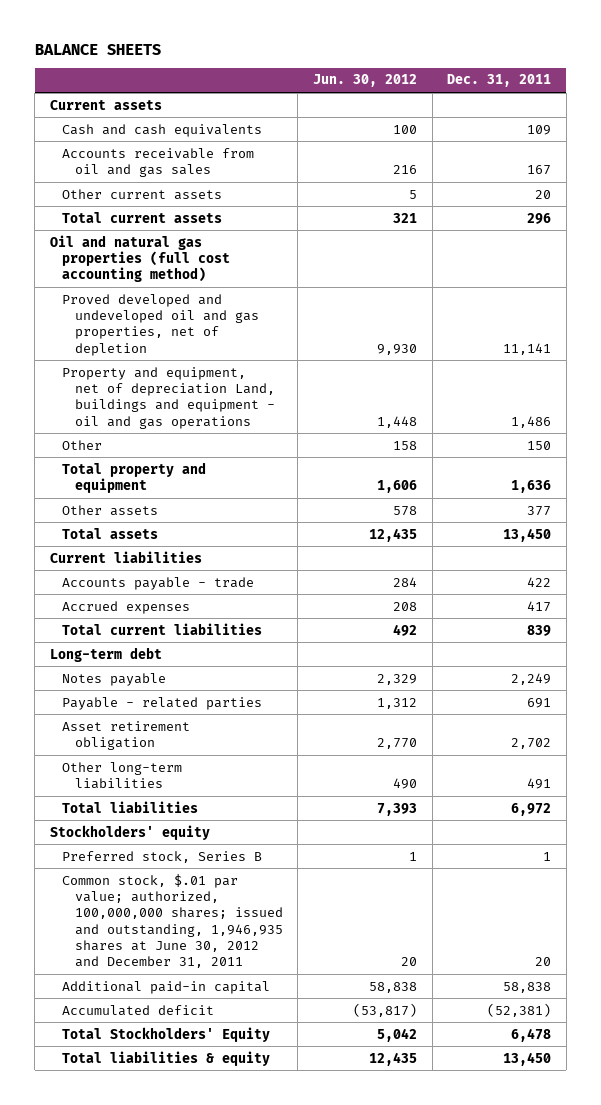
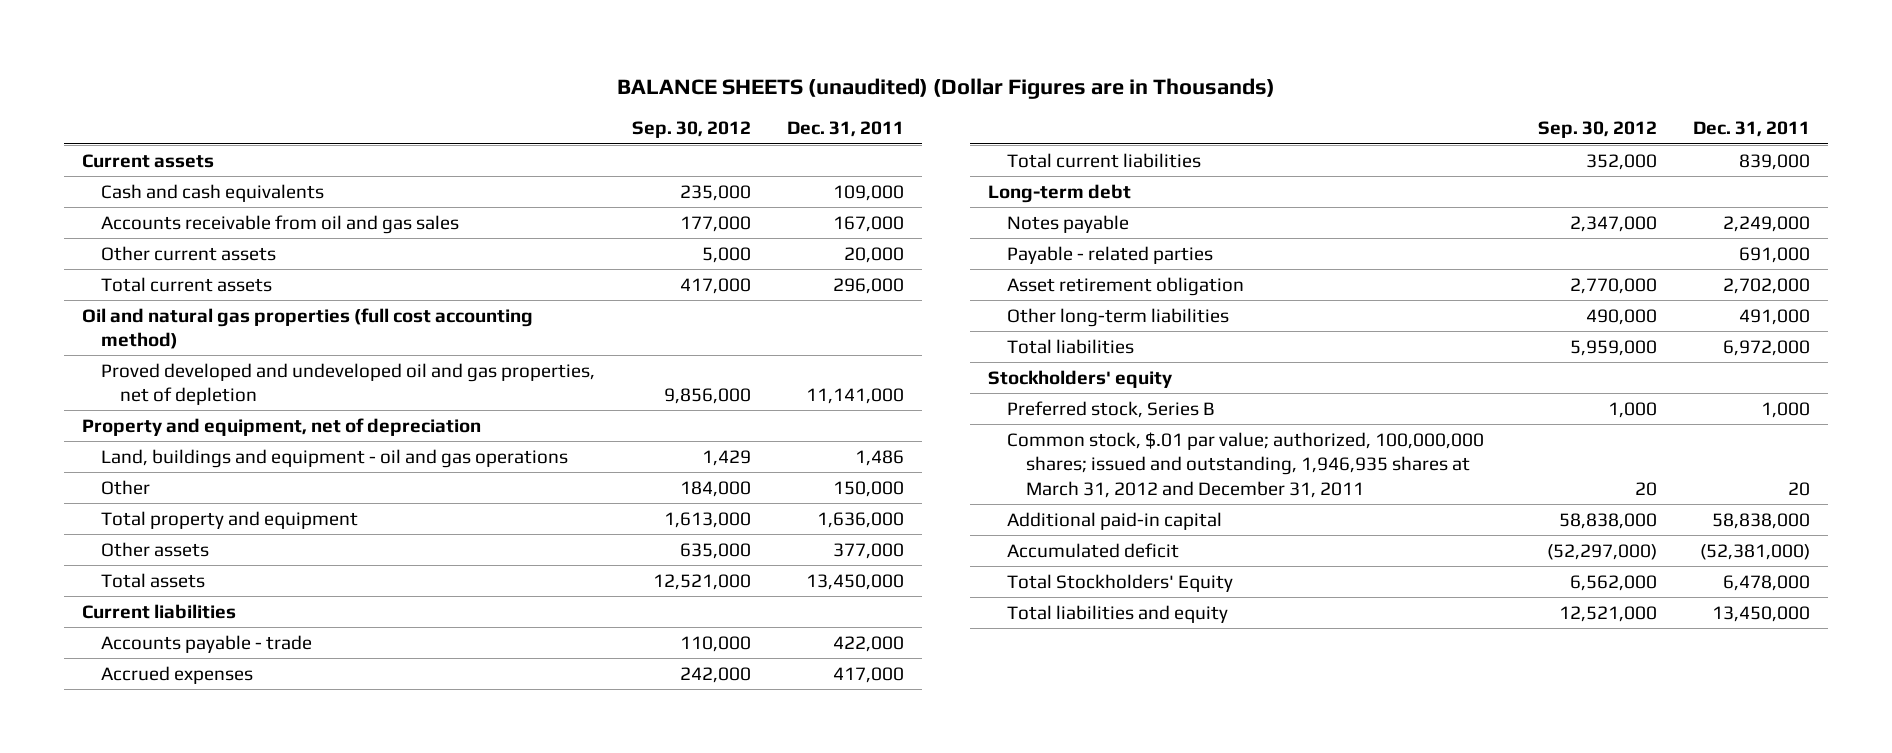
- BALANCE SHEETS
+ BALANCE SHEETS (unaudited) (Dollar Figures are in Thousands)
- | Jun. 30, 2012 | Dec. 31, 2011
+ | Sep. 30, 2012 | Dec. 31, 2011
- Cash and cash equivalents | 100 | 109
- Accounts receivable from oil and gas sales | 216 | 167
- Other current assets | 5 | 20
- Total current assets | 321 | 296
+ Cash and cash equivalents | 235,000 | 109,000
+ Accounts receivable from oil and gas sales | 177,000 | 167,000
+ Other current assets | 5,000 | 20,000
+ Total current assets | 417,000 | 296,000
- Proved developed and undeveloped oil and gas properties, net of depletion | 9,930 | 11,141
- Property and equipment, net of depreciation Land, buildings and equipment - oil and gas operations | 1,448 | 1,486
- Other | 158 | 150
- Total property and equipment | 1,606 | 1,636
- Other assets | 578 | 377
- Total assets | 12,435 | 13,450
+ Proved developed and undeveloped oil and gas properties, net of depletion | 9,856,000 | 11,141,000
+ Property and equipment, net of depreciation
+ Land, buildings and equipment - oil and gas operations | 1,429 | 1,486
+ Other | 184,000 | 150,000
+ Total property and equipment | 1,613,000 | 1,636,000
+ Other assets | 635,000 | 377,000
+ Total assets | 12,521,000 | 13,450,000
- Accounts payable - trade | 284 | 422
- Accrued expenses | 208 | 417
- Total current liabilities | 492 | 839
+ Accounts payable - trade | 110,000 | 422,000
+ Accrued expenses | 242,000 | 417,000
+ Total current liabilities | 352,000 | 839,000
- Notes payable | 2,329 | 2,249
- Payable - related parties | 1,312 | 691
- Asset retirement obligation | 2,770 | 2,702
- Other long-term liabilities | 490 | 491
- Total liabilities | 7,393 | 6,972
+ Notes payable | 2,347,000 | 2,249,000
+ Payable - related parties | | 691,000
+ Asset retirement obligation | 2,770,000 | 2,702,000
+ Other long-term liabilities | 490,000 | 491,000
+ Total liabilities | 5,959,000 | 6,972,000
- Preferred stock, Series B | 1 | 1
- Common stock, $.01 par value; authorized, 100,000,000 shares; issued and outstanding, 1,946,935 shares at June 30, 2012 and December 31, 2011 | 20 | 20
- Additional paid-in capital | 58,838 | 58,838
- Accumulated deficit | (53,817) | (52,381)
- Total Stockholders' Equity | 5,042 | 6,478
- Total liabilities & equity | 12,435 | 13,450
+ Preferred stock, Series B | 1,000 | 1,000
+ Common stock, $.01 par value; authorized, 100,000,000 shares; issued and outstanding, 1,946,935 shares at March 31, 2012 and December 31, 2011 | 20 | 20
+ Additional paid-in capital | 58,838,000 | 58,838,000
+ Accumulated deficit | (52,297,000) | (52,381,000)
+ Total Stockholders' Equity | 6,562,000 | 6,478,000
+ Total liabilities and equity | 12,521,000 | 13,450,000

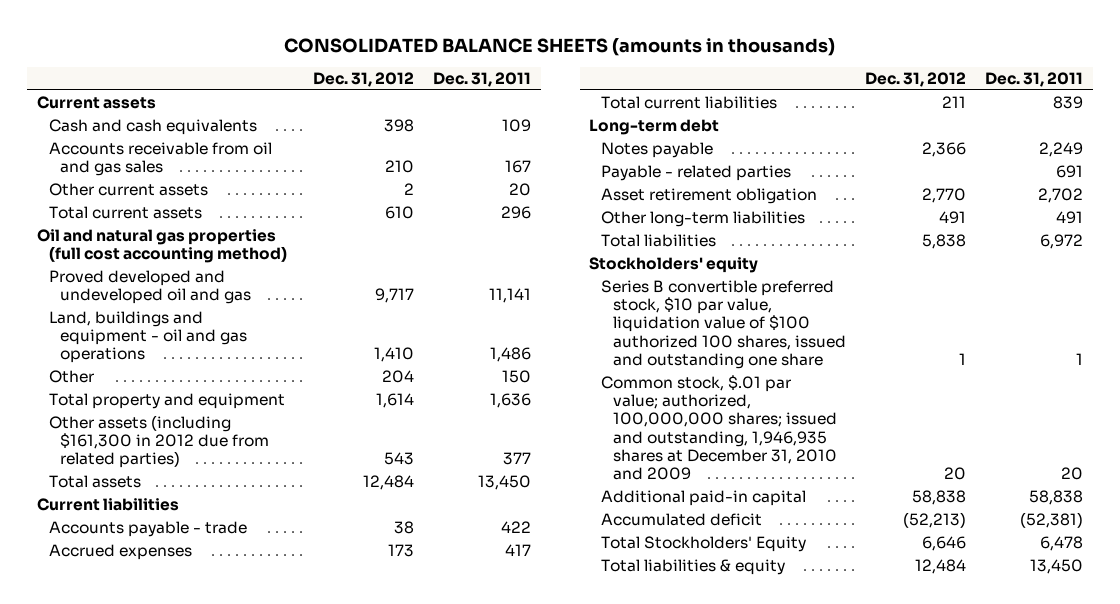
- BALANCE SHEETS (unaudited) (Dollar Figures are in Thousands)
+ CONSOLIDATED BALANCE SHEETS (amounts in thousands)
- | Sep. 30, 2012 | Dec. 31, 2011
+ | Dec. 31, 2012 | Dec. 31, 2011
- Cash and cash equivalents | 235,000 | 109,000
- Accounts receivable from oil and gas sales | 177,000 | 167,000
- Other current assets | 5,000 | 20,000
- Total current assets | 417,000 | 296,000
+ Cash and cash equivalents | 398 | 109
+ Accounts receivable from oil and gas sales | 210 | 167
+ Other current assets | 2 | 20
+ Total current assets | 610 | 296
- Proved developed and undeveloped oil and gas properties, net of depletion | 9,856,000 | 11,141,000
- Property and equipment, net of depreciation
+ Proved developed and undeveloped oil and gas | 9,717 | 11,141
- Other | 184,000 | 150,000
- Total property and equipment | 1,613,000 | 1,636,000
- Other assets | 635,000 | 377,000
- Total assets | 12,521,000 | 13,450,000
+ Other | 204 | 150
+ Total property and equipment | 1,614 | 1,636
+ Other assets (including $161,300 in 2012 due from related parties) | 543 | 377
+ Total assets | 12,484 | 13,450
- Accounts payable - trade | 110,000 | 422,000
- Accrued expenses | 242,000 | 417,000
- Total current liabilities | 352,000 | 839,000
+ Accounts payable - trade | 38 | 422
+ Accrued expenses | 173 | 417
+ Total current liabilities | 211 | 839
- Notes payable | 2,347,000 | 2,249,000
- Payable - related parties | | 691,000
- Asset retirement obligation | 2,770,000 | 2,702,000
- Other long-term liabilities | 490,000 | 491,000
- Total liabilities | 5,959,000 | 6,972,000
+ Notes payable | 2,366 | 2,249
+ Payable - related parties | | 691
+ Asset retirement obligation | 2,770 | 2,702
+ Other long-term liabilities | 491 | 491
+ Total liabilities | 5,838 | 6,972
- Preferred stock, Series B | 1,000 | 1,000
- Common stock, $.01 par value; authorized, 100,000,000 shares; issued and outstanding, 1,946,935 shares at March 31, 2012 and December 31, 2011 | 20 | 20
- Additional paid-in capital | 58,838,000 | 58,838,000
- Accumulated deficit | (52,297,000) | (52,381,000)
- Total Stockholders' Equity | 6,562,000 | 6,478,000
- Total liabilities and equity | 12,521,000 | 13,450,000
+ Series B convertible preferred stock, $10 par value, liquidation value of $100 authorized 100 shares, issued and outstanding one share | 1 | 1
+ Common stock, $.01 par value; authorized, 100,000,000 shares; issued and outstanding, 1,946,935 shares at December 31, 2010 and 2009 | 20 | 20
+ Additional paid-in capital | 58,838 | 58,838
+ Accumulated deficit | (52,213) | (52,381)
+ Total Stockholders' Equity | 6,646 | 6,478
+ Total liabilities & equity | 12,484 | 13,450

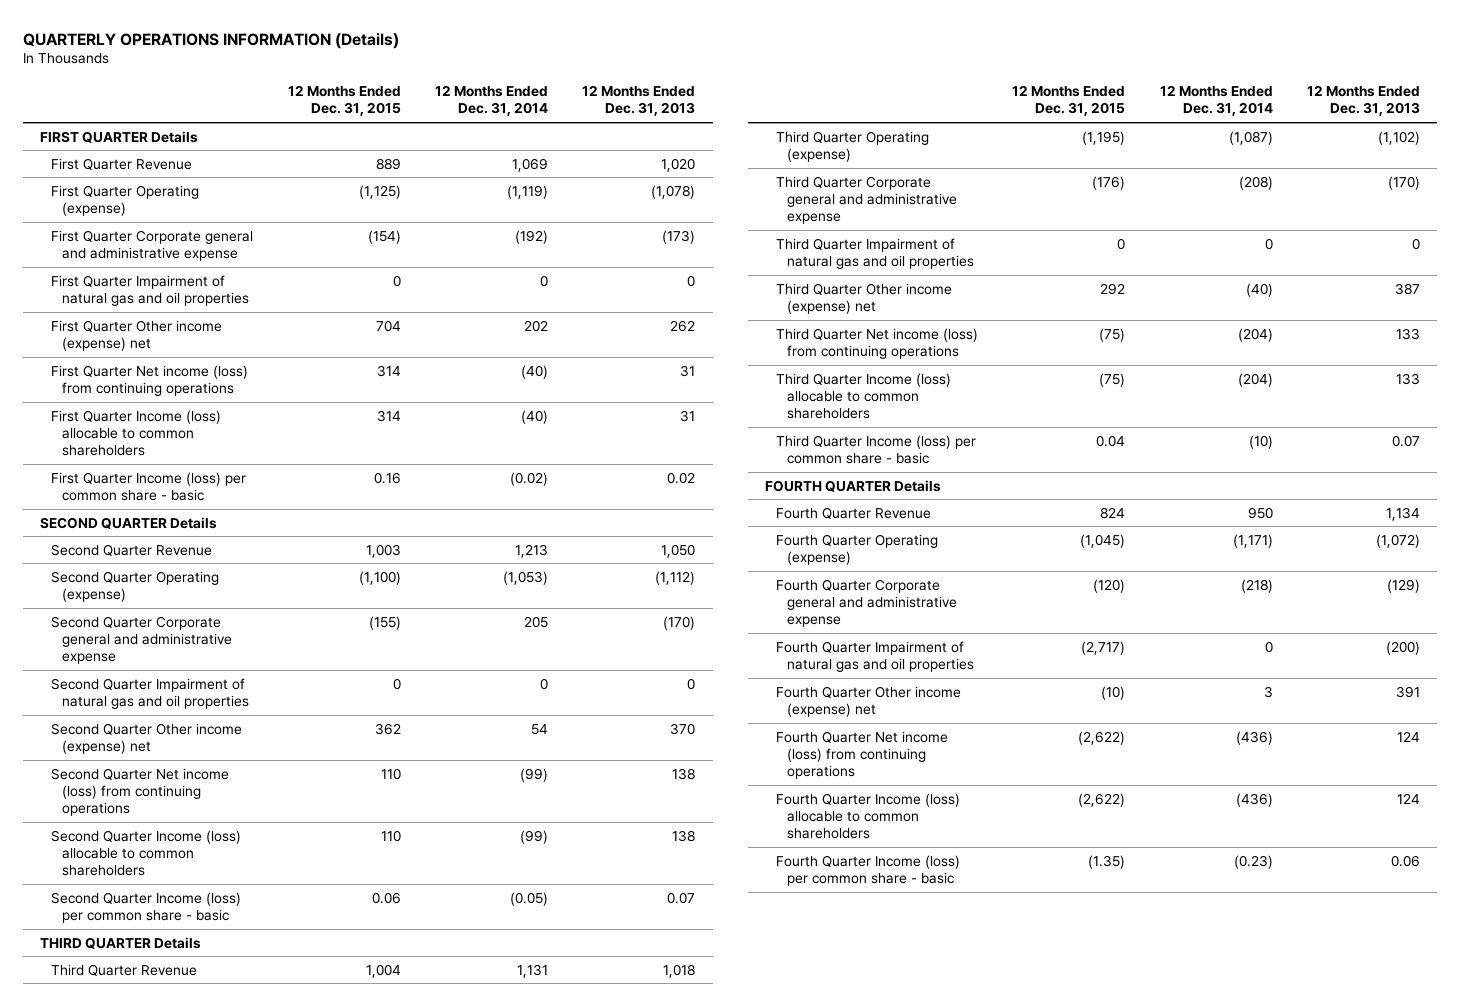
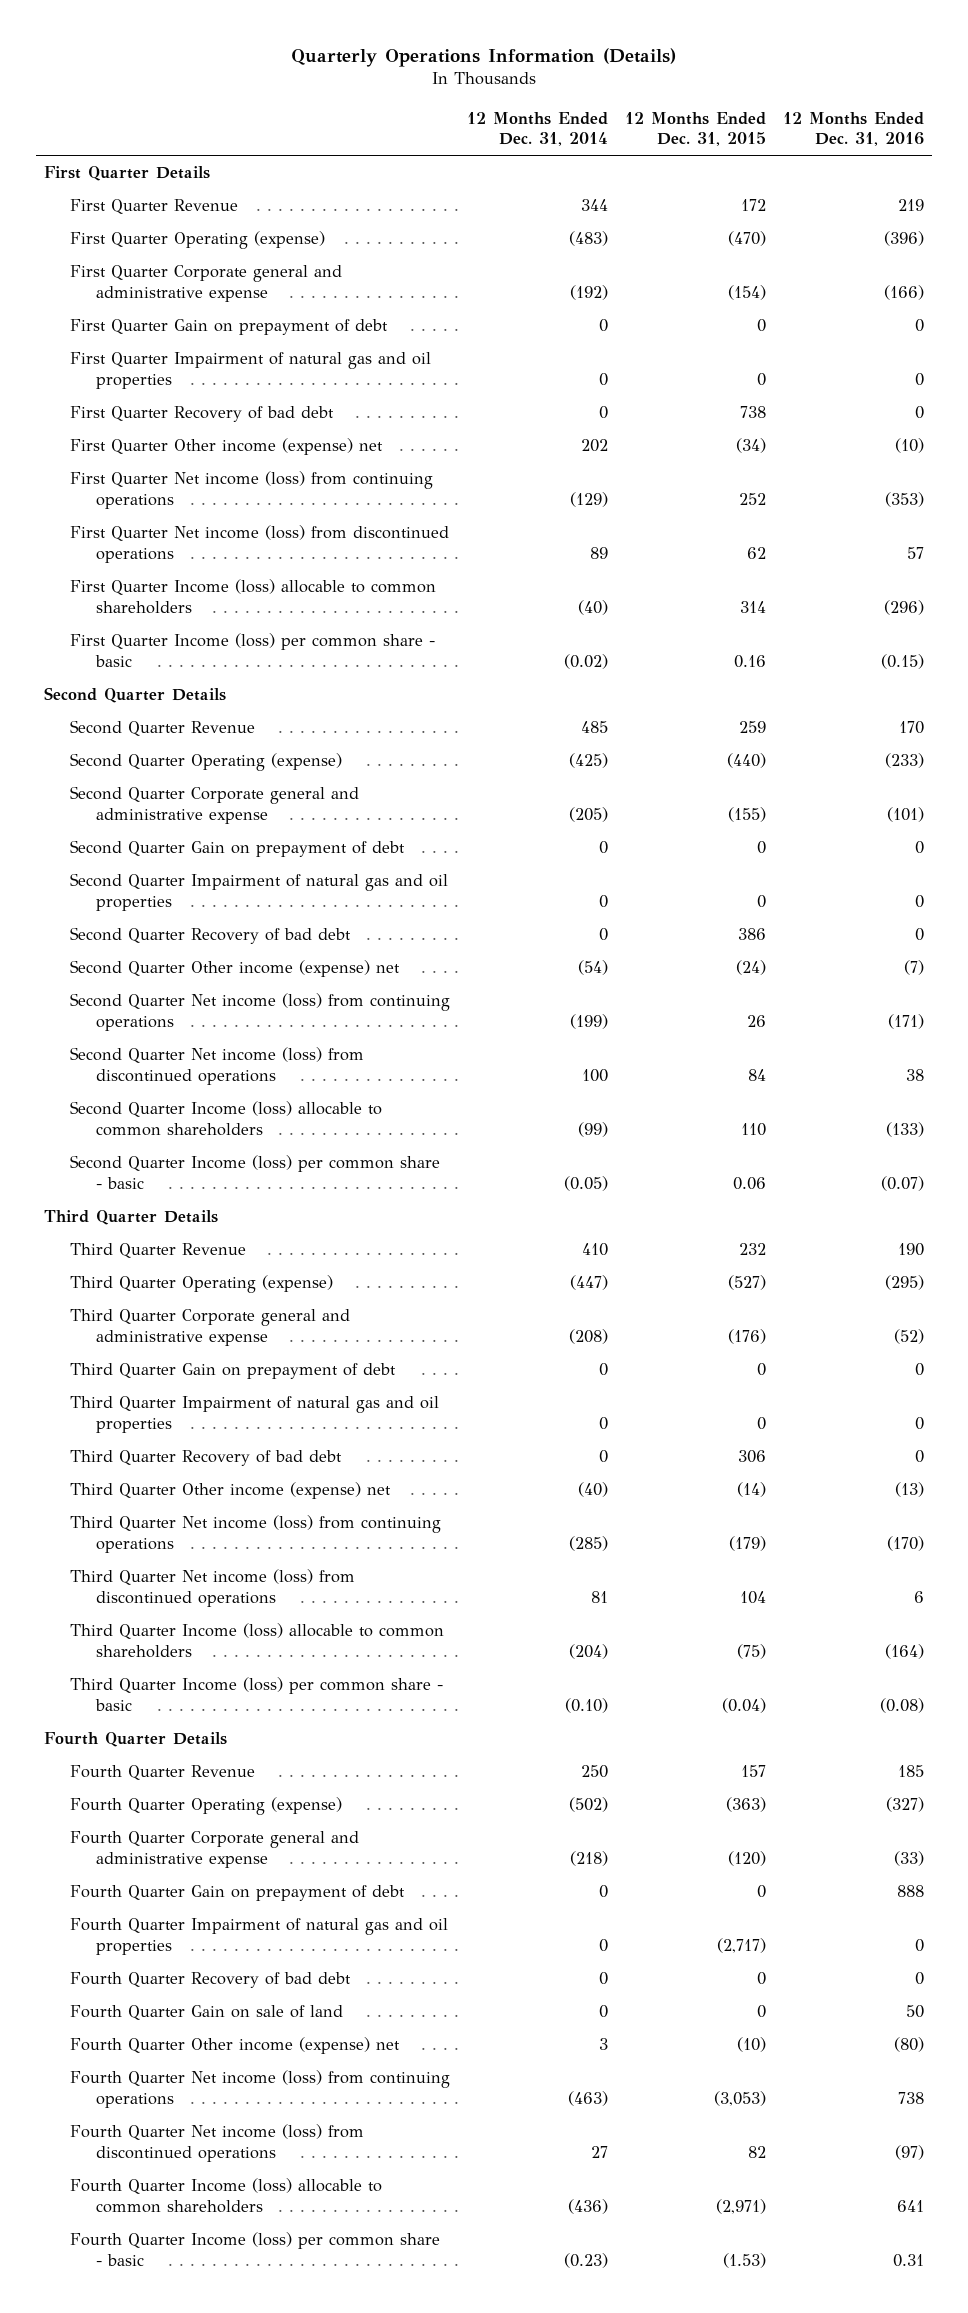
- QUARTERLY OPERATIONS INFORMATION (Details)
+ Quarterly Operations Information (Details)
- | 12 Months Ended Dec. 31, 2015 | 12 Months Ended Dec. 31, 2014 | 12 Months Ended Dec. 31, 2013
+ | 12 Months Ended Dec. 31, 2014 | 12 Months Ended Dec. 31, 2015 | 12 Months Ended Dec. 31, 2016
- FIRST QUARTER Details
- First Quarter Revenue | 889 | 1,069 | 1,020
- First Quarter Operating (expense) | (1,125) | (1,119) | (1,078)
+ First Quarter Details
+ First Quarter Revenue | 344 | 172 | 219
+ First Quarter Operating (expense) | (483) | (470) | (396)
+ First Quarter Gain on prepayment of debt | 0 | 0 | 0
- First Quarter Other income (expense) net | 704 | 202 | 262
- First Quarter Net income (loss) from continuing operations | 314 | (40) | 31
+ First Quarter Recovery of bad debt | 0 | 738 | 0
+ First Quarter Other income (expense) net | 202 | (34) | (10)
+ First Quarter Net income (loss) from continuing operations | (129) | 252 | (353)
+ First Quarter Net income (loss) from discontinued operations | 89 | 62 | 57
- SECOND QUARTER Details
- Second Quarter Revenue | 1,003 | 1,213 | 1,050
- Second Quarter Operating (expense) | (1,100) | (1,053) | (1,112)
- Second Quarter Corporate general and administrative expense | (155) | 205 | (170)
+ Second Quarter Details
+ Second Quarter Revenue | 485 | 259 | 170
+ Second Quarter Operating (expense) | (425) | (440) | (233)
+ Second Quarter Corporate general and administrative expense | (205) | (155) | (101)
+ Second Quarter Gain on prepayment of debt | 0 | 0 | 0
- Second Quarter Other income (expense) net | 362 | 54 | 370
- Second Quarter Net income (loss) from continuing operations | 110 | (99) | 138
+ Second Quarter Recovery of bad debt | 0 | 386 | 0
+ Second Quarter Other income (expense) net | (54) | (24) | (7)
+ Second Quarter Net income (loss) from continuing operations | (199) | 26 | (171)
+ Second Quarter Net income (loss) from discontinued operations | 100 | 84 | 38
- THIRD QUARTER Details
- Third Quarter Revenue | 1,004 | 1,131 | 1,018
- Third Quarter Operating (expense) | (1,195) | (1,087) | (1,102)
+ Third Quarter Details
+ Third Quarter Revenue | 410 | 232 | 190
+ Third Quarter Operating (expense) | (447) | (527) | (295)
+ Third Quarter Gain on prepayment of debt | 0 | 0 | 0
- Third Quarter Other income (expense) net | 292 | (40) | 387
- Third Quarter Net income (loss) from continuing operations | (75) | (204) | 133
+ Third Quarter Recovery of bad debt | 0 | 306 | 0
+ Third Quarter Other income (expense) net | (40) | (14) | (13)
+ Third Quarter Net income (loss) from continuing operations | (285) | (179) | (170)
+ Third Quarter Net income (loss) from discontinued operations | 81 | 104 | 6
- Third Quarter Income (loss) per common share - basic | 0.04 | (10) | 0.07
- FOURTH QUARTER Details
- Fourth Quarter Revenue | 824 | 950 | 1,134
- Fourth Quarter Operating (expense) | (1,045) | (1,171) | (1,072)
+ Third Quarter Income (loss) per common share - basic | (0.10) | (0.04) | (0.08)
+ Fourth Quarter Details
+ Fourth Quarter Revenue | 250 | 157 | 185
+ Fourth Quarter Operating (expense) | (502) | (363) | (327)
+ Fourth Quarter Gain on prepayment of debt | 0 | 0 | 888
+ Fourth Quarter Recovery of bad debt | 0 | 0 | 0
+ Fourth Quarter Gain on sale of land | 0 | 0 | 50
- Fourth Quarter Net income (loss) from continuing operations | (2,622) | (436) | 124
- Fourth Quarter Income (loss) allocable to common shareholders | (2,622) | (436) | 124
- Fourth Quarter Income (loss) per common share - basic | (1.35) | (0.23) | 0.06
+ Fourth Quarter Net income (loss) from continuing operations | (463) | (3,053) | 738
+ Fourth Quarter Net income (loss) from discontinued operations | 27 | 82 | (97)
+ Fourth Quarter Income (loss) allocable to common shareholders | (436) | (2,971) | 641
+ Fourth Quarter Income (loss) per common share - basic | (0.23) | (1.53) | 0.31

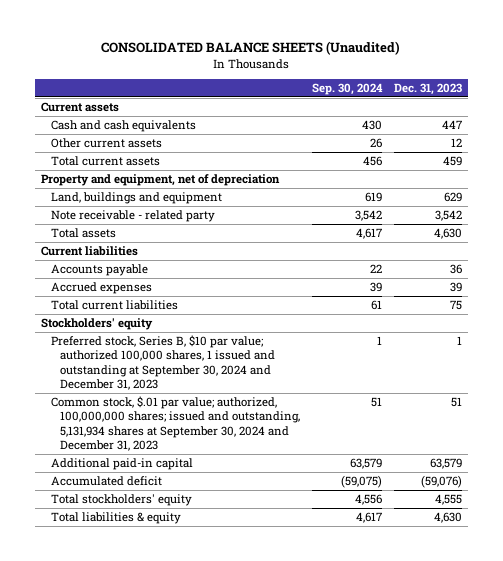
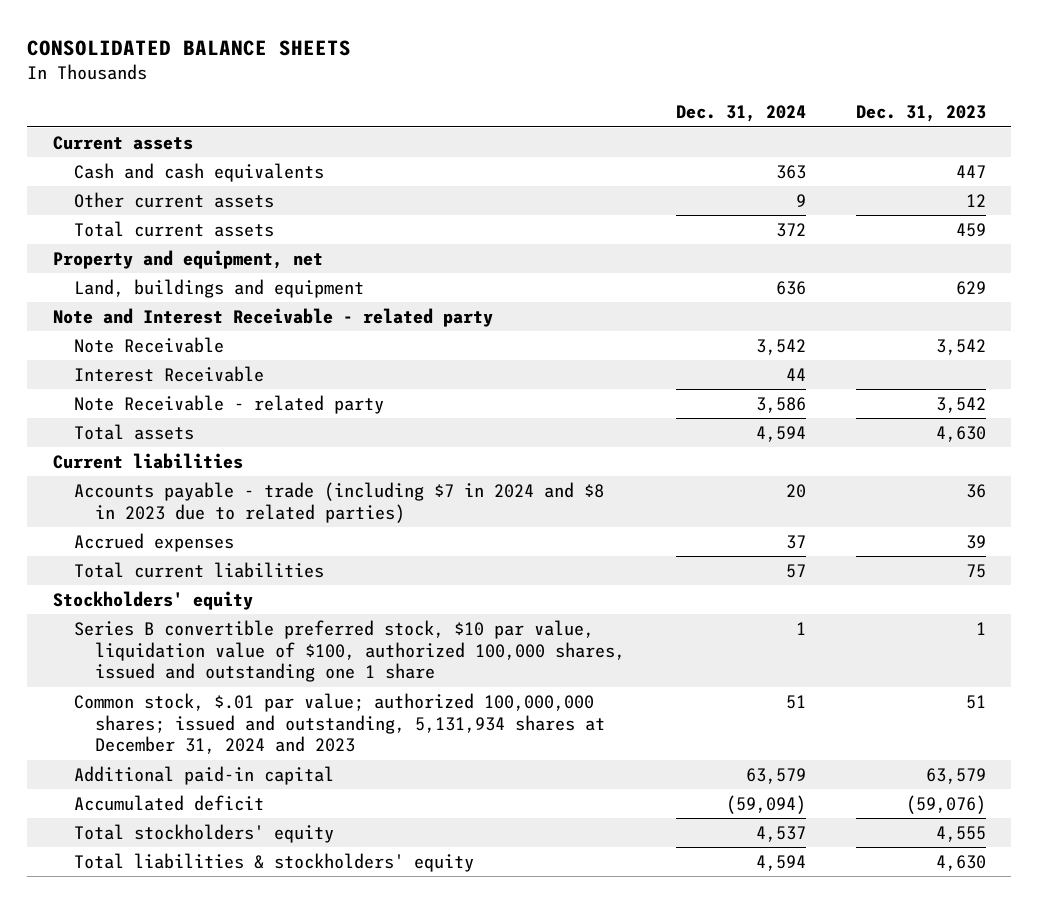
- CONSOLIDATED BALANCE SHEETS (Unaudited)
+ CONSOLIDATED BALANCE SHEETS
- | Sep. 30, 2024 | Dec. 31, 2023
+ | Dec. 31, 2024 | Dec. 31, 2023
- Property and equipment, net of depreciation
+ Property and equipment, net
- Note receivable - related party | 3,542 | 3,542
+ Note and Interest Receivable - related party
+ Note Receivable | 3,542 | 3,542
+ Interest Receivable | 44 |
+ Note Receivable - related party | 3,586 | 3,542
- Accounts payable | 22 | 36
+ Accounts payable - trade (including $7 in 2024 and $8 in 2023 due to related parties) | 20 | 36
- Preferred stock, Series B, $10 par value; authorized 100,000 shares, 1 issued and outstanding at September 30, 2024 and December 31, 2023 | 1 | 1
- Common stock, $.01 par value; authorized, 100,000,000 shares; issued and outstanding, 5,131,934 shares at September 30, 2024 and December 31, 2023 | 51 | 51
+ Series B convertible preferred stock, $10 par value, liquidation value of $100, authorized 100,000 shares, issued and outstanding one 1 share | 1 | 1
+ Common stock, $.01 par value; authorized 100,000,000 shares; issued and outstanding, 5,131,934 shares at December 31, 2024 and 2023 | 51 | 51
- Total liabilities & equity | 4,617 | 4,630
+ Total liabilities & stockholders' equity | 4,594 | 4,630

